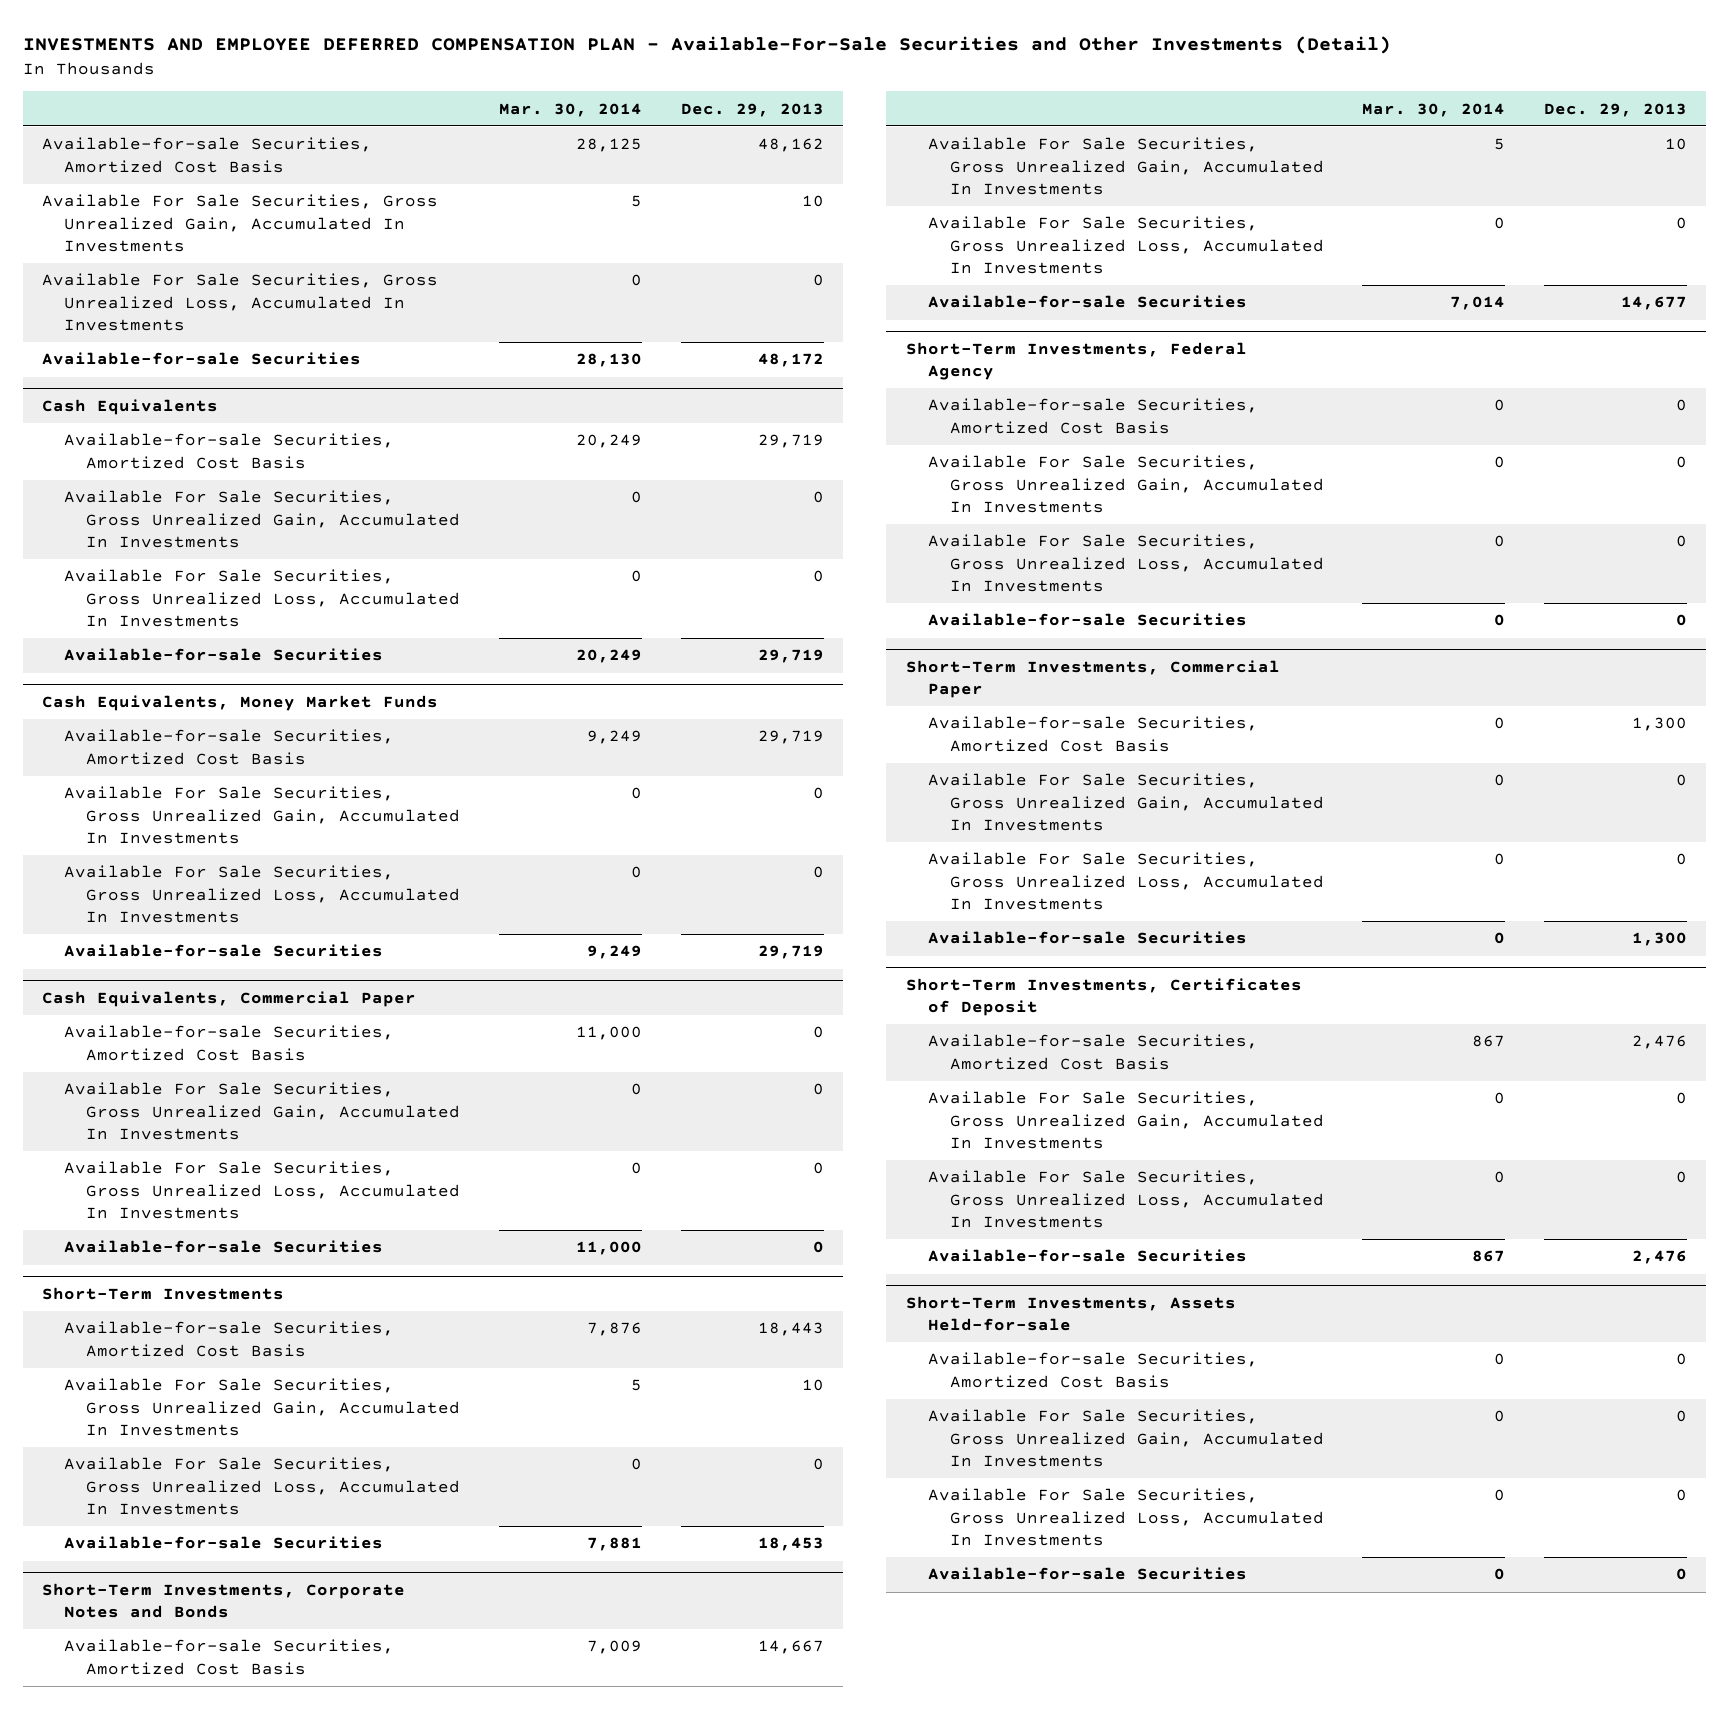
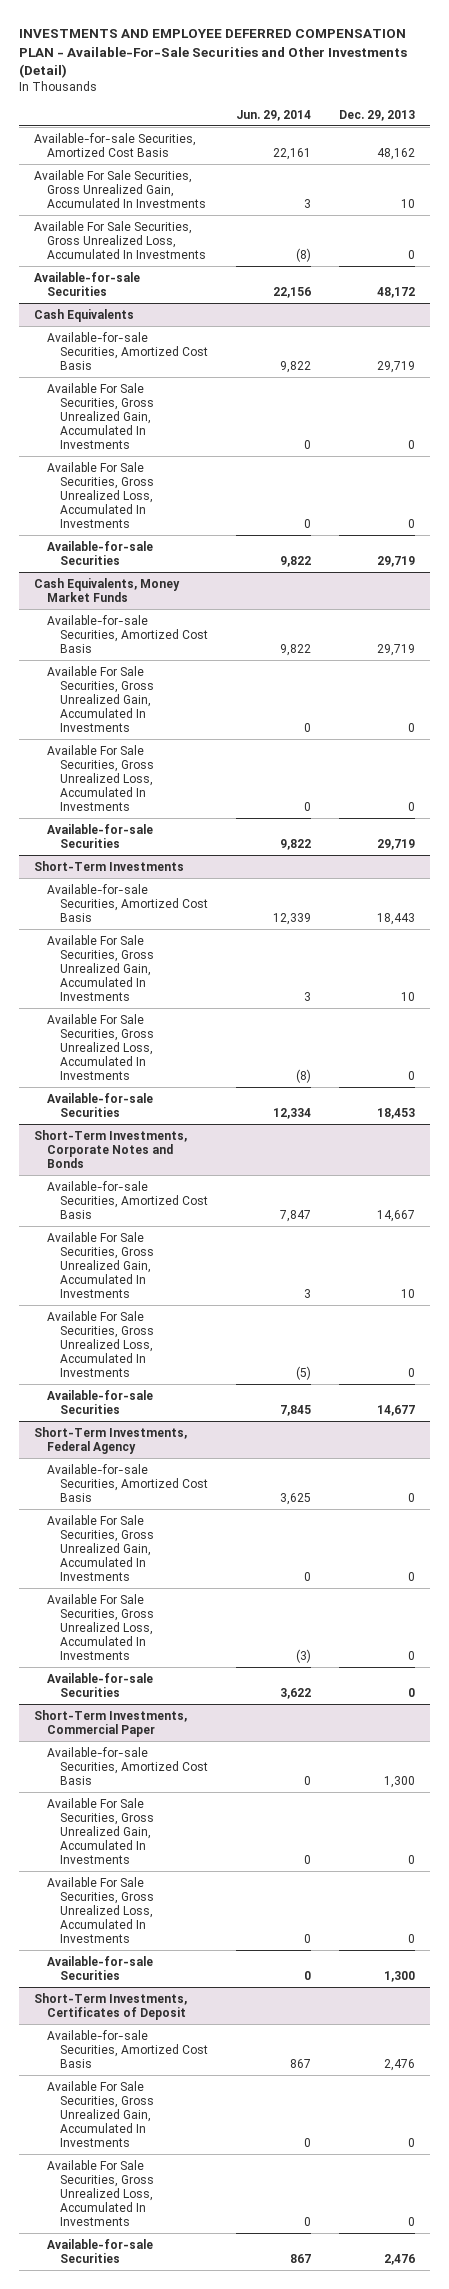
- | Mar. 30, 2014 | Dec. 29, 2013
+ | Jun. 29, 2014 | Dec. 29, 2013
- Cash Equivalents, Commercial Paper
- Available-for-sale Securities, Amortized Cost Basis | 11,000 | 0
- Available For Sale Securities, Gross Unrealized Gain, Accumulated In Investments | 0 | 0
- Available For Sale Securities, Gross Unrealized Loss, Accumulated In Investments | 0 | 0
- Available-for-sale Securities | 11,000 | 0
- Short-Term Investments, Assets Held-for-sale
- Available-for-sale Securities, Amortized Cost Basis | 0 | 0
- Available For Sale Securities, Gross Unrealized Gain, Accumulated In Investments | 0 | 0
- Available For Sale Securities, Gross Unrealized Loss, Accumulated In Investments | 0 | 0
- Available-for-sale Securities | 0 | 0

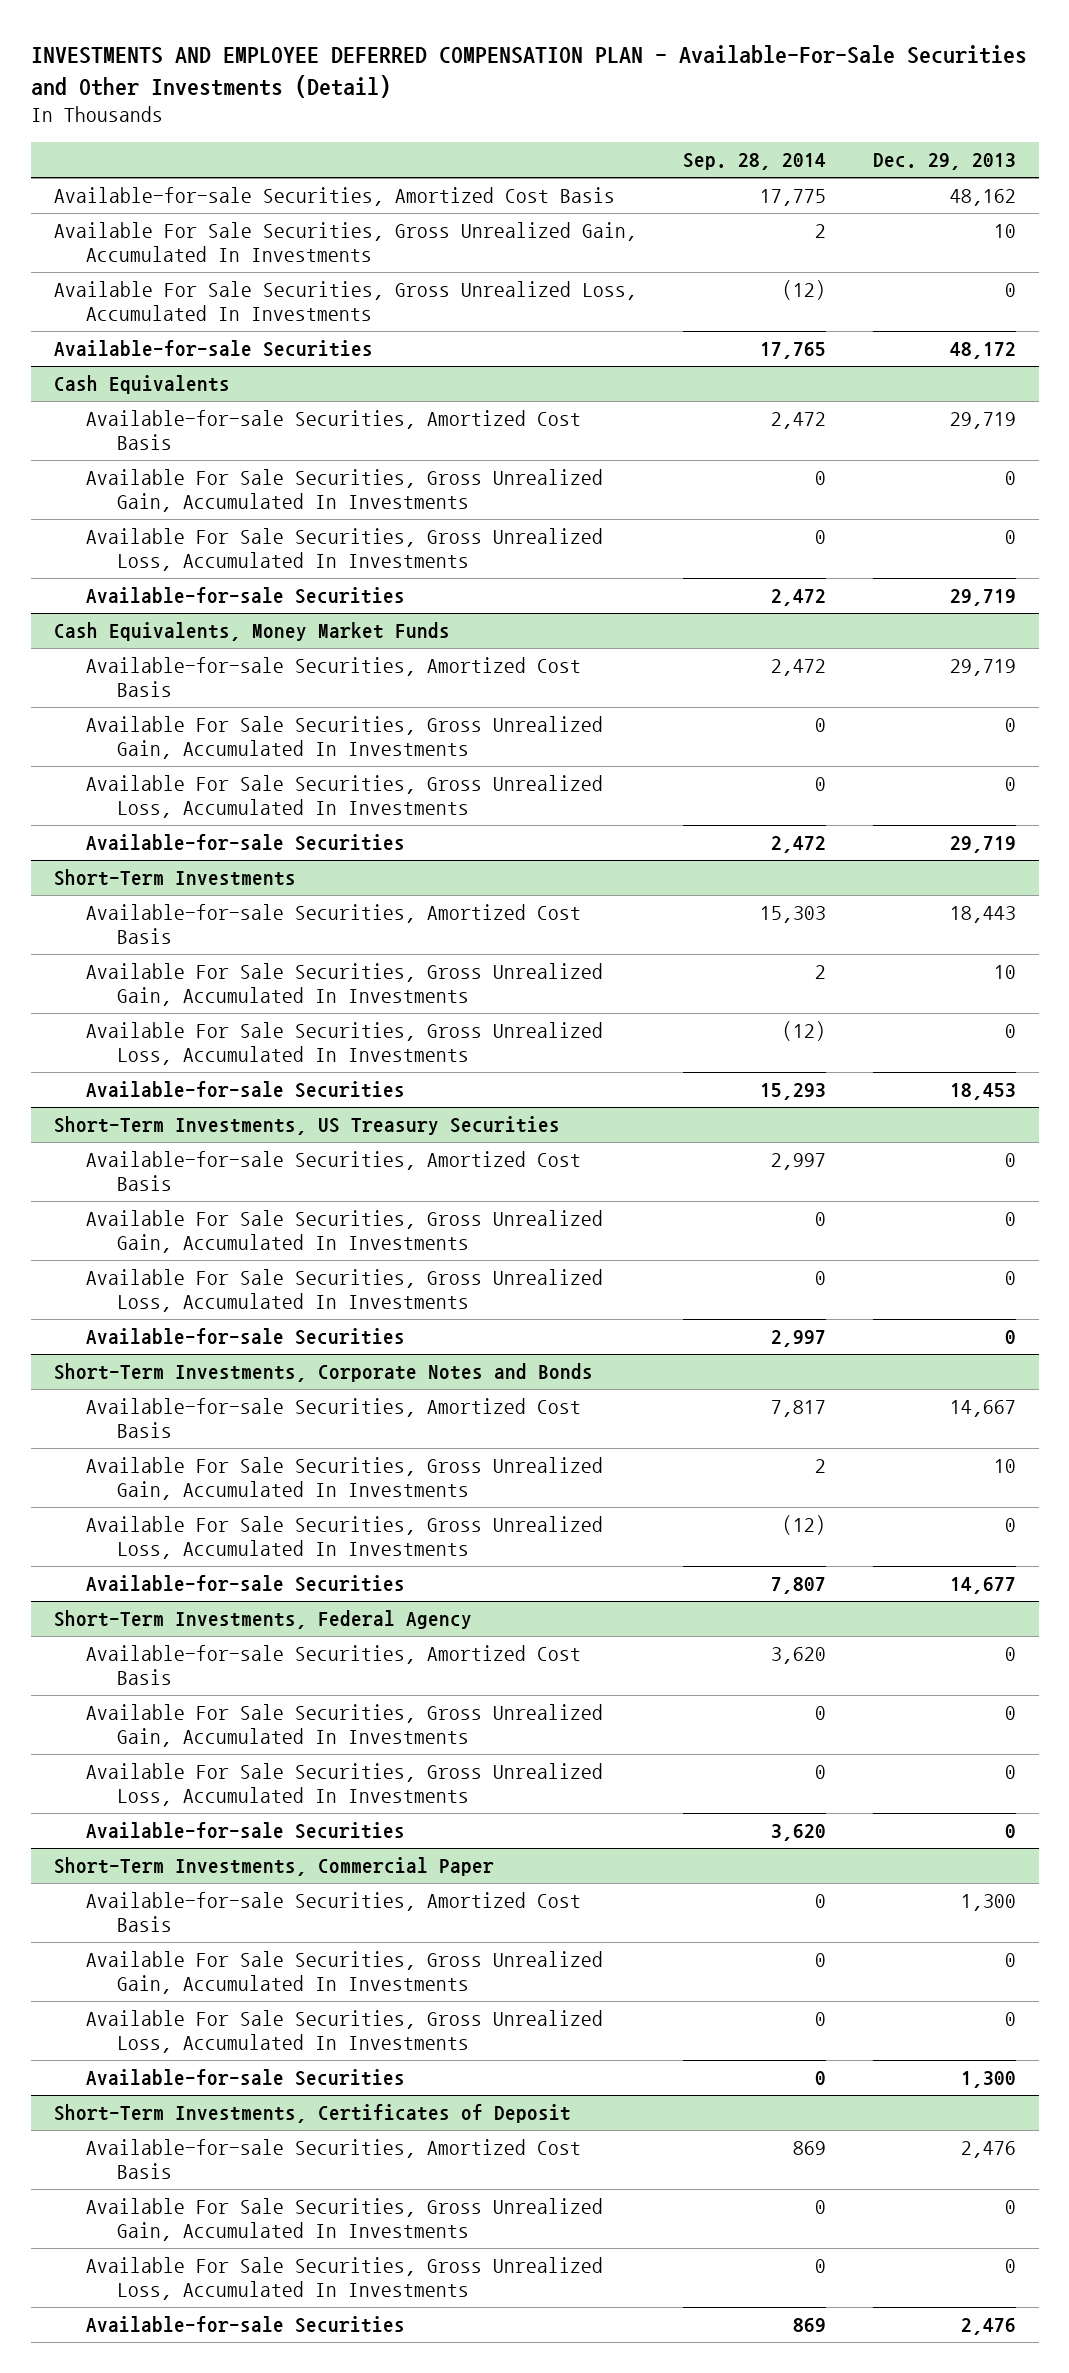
- | Jun. 29, 2014 | Dec. 29, 2013
+ | Sep. 28, 2014 | Dec. 29, 2013
+ Short-Term Investments, US Treasury Securities
+ Available-for-sale Securities, Amortized Cost Basis | 2,997 | 0
+ Available For Sale Securities, Gross Unrealized Gain, Accumulated In Investments | 0 | 0
+ Available For Sale Securities, Gross Unrealized Loss, Accumulated In Investments | 0 | 0
+ Available-for-sale Securities | 2,997 | 0

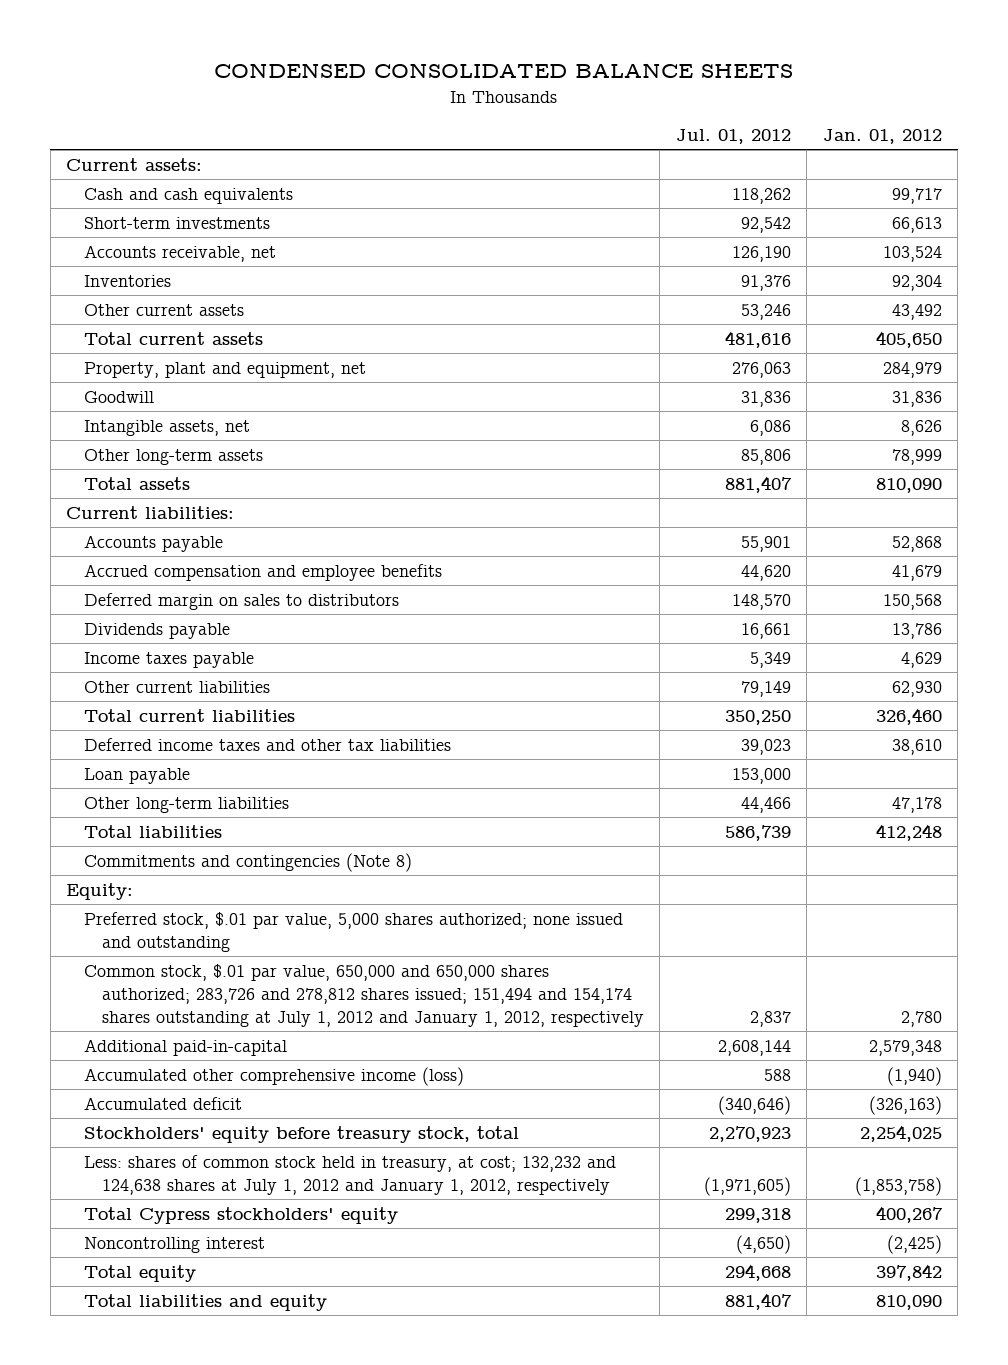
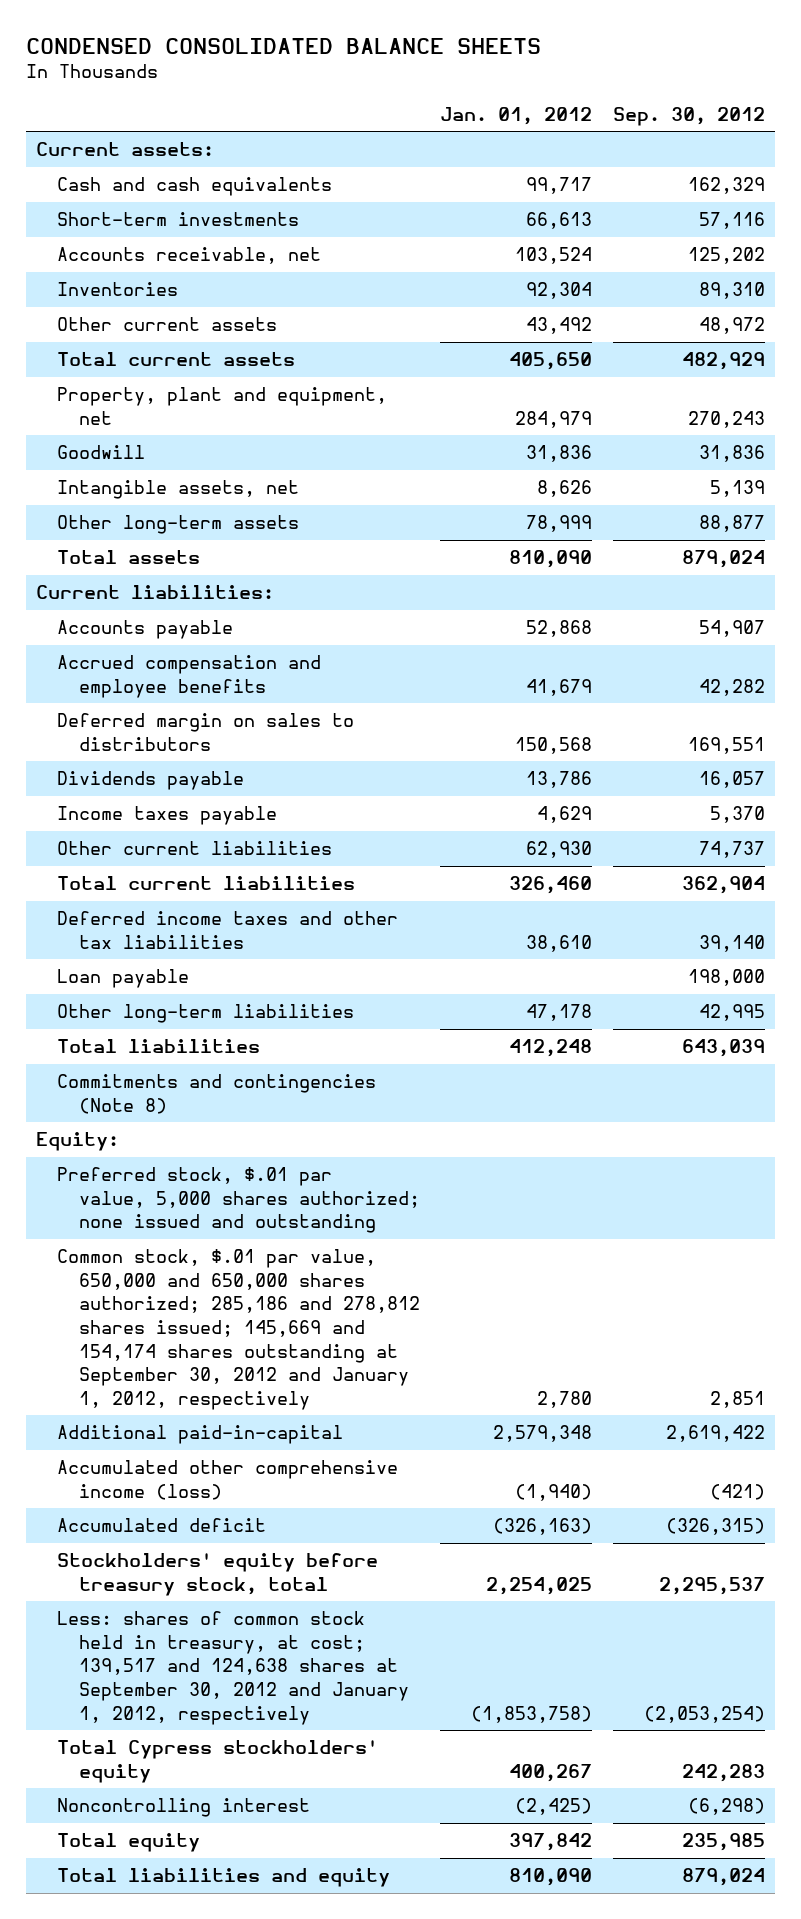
- | Jul. 01, 2012 | Jan. 01, 2012
+ | Jan. 01, 2012 | Sep. 30, 2012
- Common stock, $.01 par value, 650,000 and 650,000 shares authorized; 283,726 and 278,812 shares issued; 151,494 and 154,174 shares outstanding at July 1, 2012 and January 1, 2012, respectively | 2,837 | 2,780
+ Common stock, $.01 par value, 650,000 and 650,000 shares authorized; 285,186 and 278,812 shares issued; 145,669 and 154,174 shares outstanding at September 30, 2012 and January 1, 2012, respectively | 2,780 | 2,851
- Less: shares of common stock held in treasury, at cost; 132,232 and 124,638 shares at July 1, 2012 and January 1, 2012, respectively | (1,971,605) | (1,853,758)
+ Less: shares of common stock held in treasury, at cost; 139,517 and 124,638 shares at September 30, 2012 and January 1, 2012, respectively | (1,853,758) | (2,053,254)

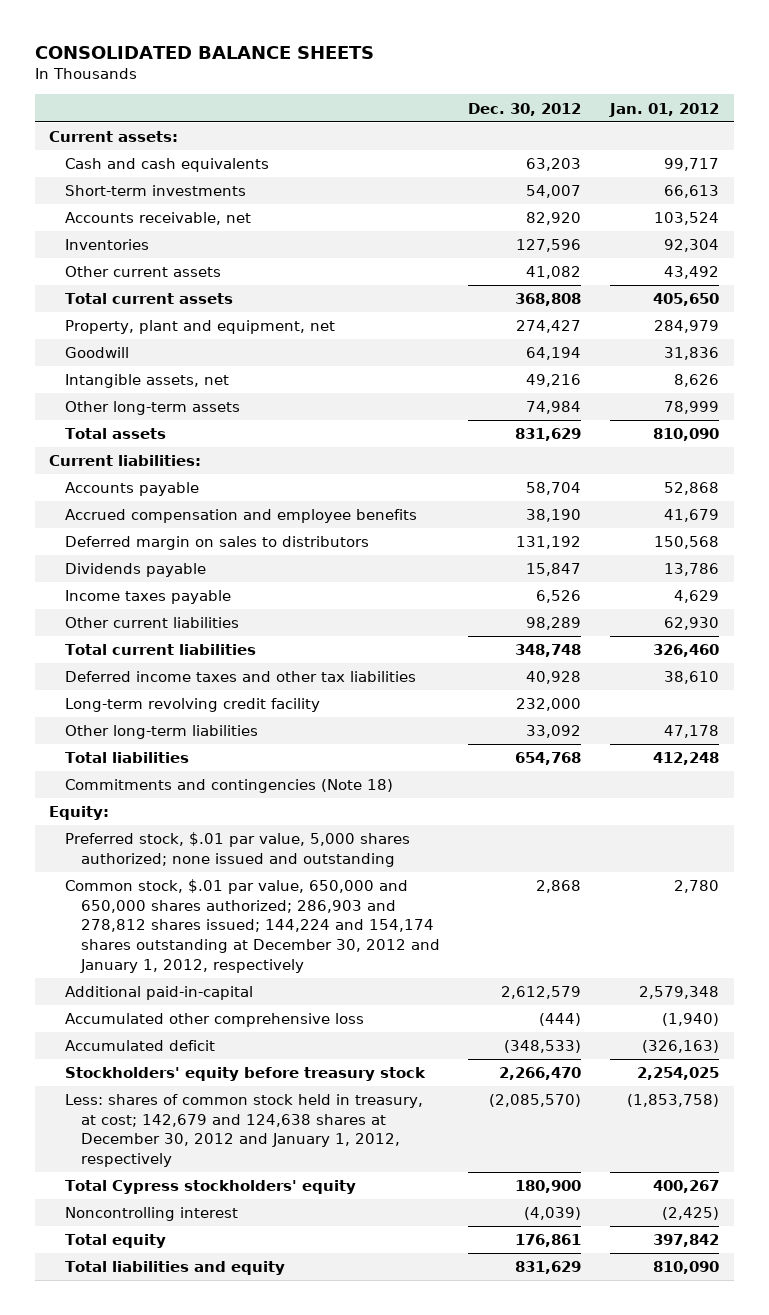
- CONDENSED CONSOLIDATED BALANCE SHEETS
+ CONSOLIDATED BALANCE SHEETS
- | Jan. 01, 2012 | Sep. 30, 2012
+ | Dec. 30, 2012 | Jan. 01, 2012
- Loan payable | | 198,000
+ Long-term revolving credit facility | 232,000 |
- Commitments and contingencies (Note 8)
+ Commitments and contingencies (Note 18)
- Common stock, $.01 par value, 650,000 and 650,000 shares authorized; 285,186 and 278,812 shares issued; 145,669 and 154,174 shares outstanding at September 30, 2012 and January 1, 2012, respectively | 2,780 | 2,851
+ Common stock, $.01 par value, 650,000 and 650,000 shares authorized; 286,903 and 278,812 shares issued; 144,224 and 154,174 shares outstanding at December 30, 2012 and January 1, 2012, respectively | 2,868 | 2,780
- Accumulated other comprehensive income (loss) | (1,940) | (421)
+ Accumulated other comprehensive loss | (444) | (1,940)
- Stockholders' equity before treasury stock, total | 2,254,025 | 2,295,537
- Less: shares of common stock held in treasury, at cost; 139,517 and 124,638 shares at September 30, 2012 and January 1, 2012, respectively | (1,853,758) | (2,053,254)
+ Stockholders' equity before treasury stock | 2,266,470 | 2,254,025
+ Less: shares of common stock held in treasury, at cost; 142,679 and 124,638 shares at December 30, 2012 and January 1, 2012, respectively | (2,085,570) | (1,853,758)

